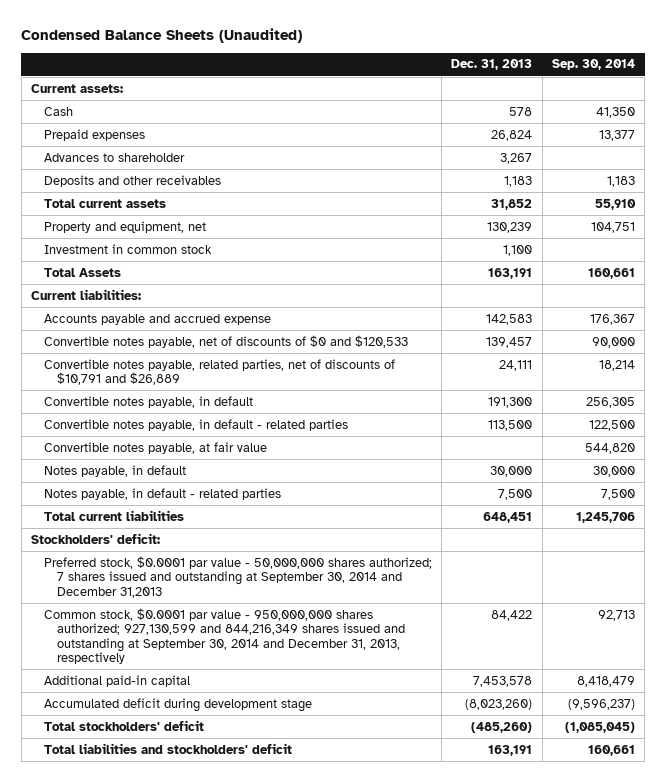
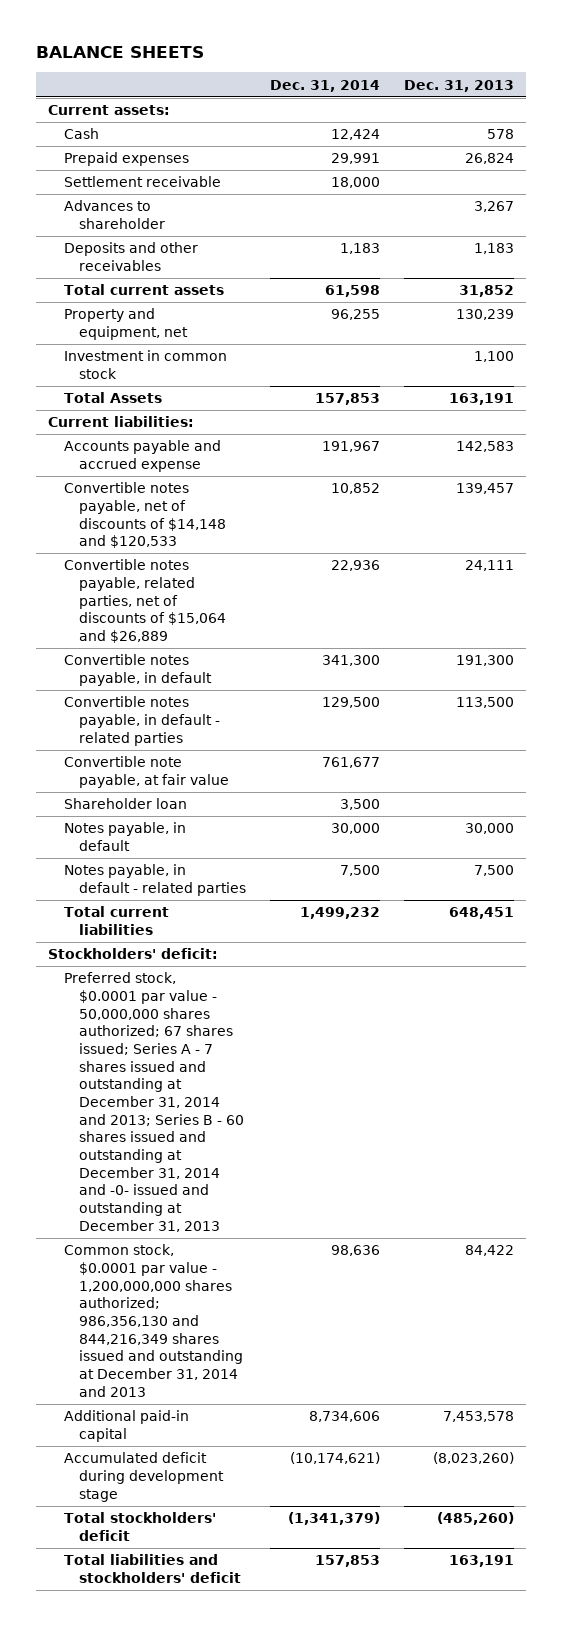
- Condensed Balance Sheets (Unaudited)
+ BALANCE SHEETS
- | Dec. 31, 2013 | Sep. 30, 2014
+ | Dec. 31, 2014 | Dec. 31, 2013
+ Settlement receivable | 18,000 |
- Convertible notes payable, net of discounts of $0 and $120,533 | 139,457 | 90,000
- Convertible notes payable, related parties, net of discounts of $10,791 and $26,889 | 24,111 | 18,214
+ Convertible notes payable, net of discounts of $14,148 and $120,533 | 10,852 | 139,457
+ Convertible notes payable, related parties, net of discounts of $15,064 and $26,889 | 22,936 | 24,111
- Convertible notes payable, at fair value | | 544,820
+ Convertible note payable, at fair value | 761,677 |
+ Shareholder loan | 3,500 |
- Preferred stock, $0.0001 par value - 50,000,000 shares authorized; 7 shares issued and outstanding at September 30, 2014 and December 31,2013
- Common stock, $0.0001 par value - 950,000,000 shares authorized; 927,130,599 and 844,216,349 shares issued and outstanding at September 30, 2014 and December 31, 2013, respectively | 84,422 | 92,713
+ Preferred stock, $0.0001 par value - 50,000,000 shares authorized; 67 shares issued; Series A - 7 shares issued and outstanding at December 31, 2014 and 2013; Series B - 60 shares issued and outstanding at December 31, 2014 and -0- issued and outstanding at December 31, 2013
+ Common stock, $0.0001 par value - 1,200,000,000 shares authorized; 986,356,130 and 844,216,349 shares issued and outstanding at December 31, 2014 and 2013 | 98,636 | 84,422

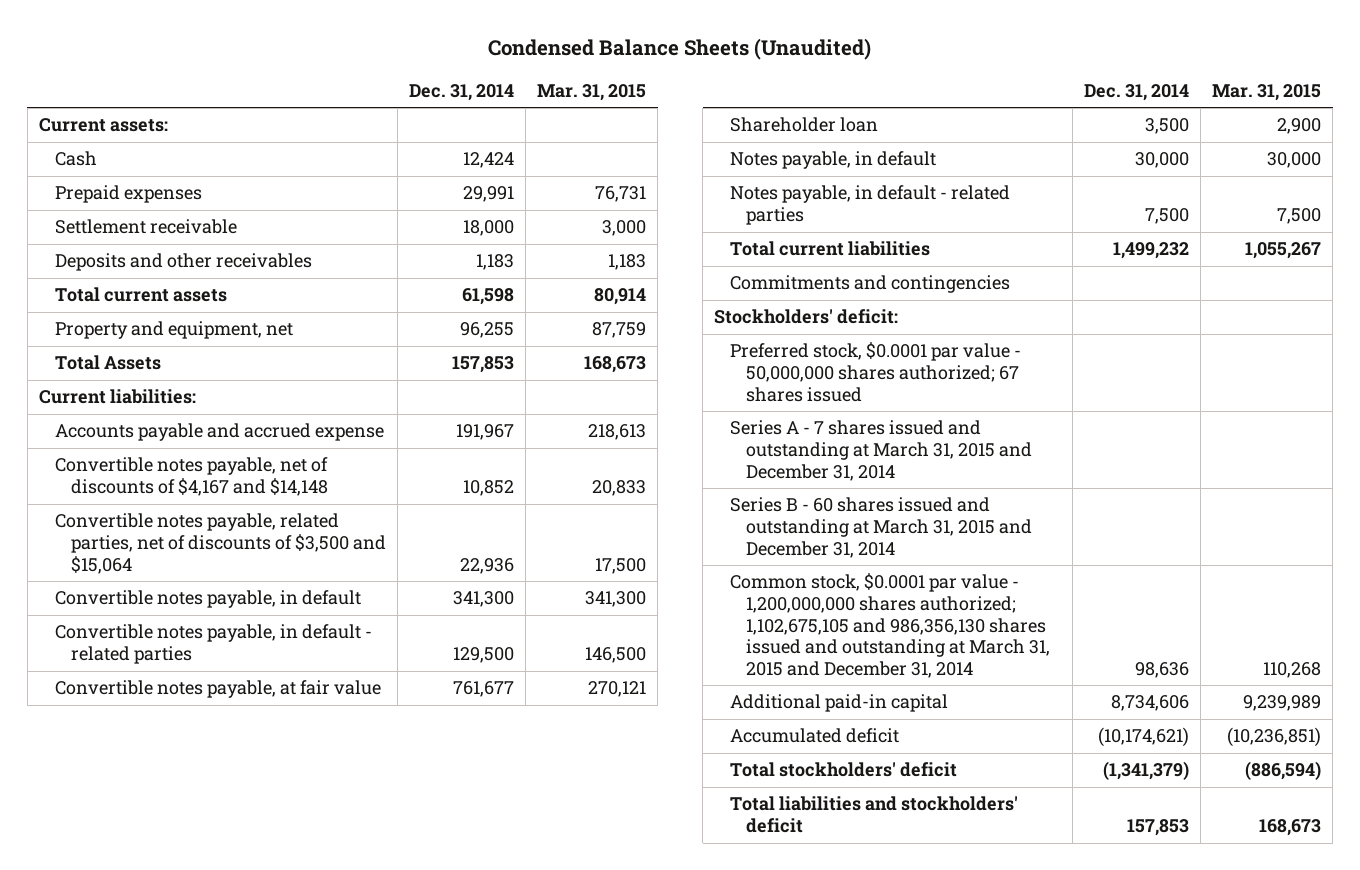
- BALANCE SHEETS
+ Condensed Balance Sheets (Unaudited)
- | Dec. 31, 2014 | Dec. 31, 2013
+ | Dec. 31, 2014 | Mar. 31, 2015
- Advances to shareholder | | 3,267
- Investment in common stock | | 1,100
- Convertible notes payable, net of discounts of $14,148 and $120,533 | 10,852 | 139,457
- Convertible notes payable, related parties, net of discounts of $15,064 and $26,889 | 22,936 | 24,111
+ Convertible notes payable, net of discounts of $4,167 and $14,148 | 10,852 | 20,833
+ Convertible notes payable, related parties, net of discounts of $3,500 and $15,064 | 22,936 | 17,500
- Convertible note payable, at fair value | 761,677 |
+ Convertible notes payable, at fair value | 761,677 | 270,121
+ Commitments and contingencies
- Preferred stock, $0.0001 par value - 50,000,000 shares authorized; 67 shares issued; Series A - 7 shares issued and outstanding at December 31, 2014 and 2013; Series B - 60 shares issued and outstanding at December 31, 2014 and -0- issued and outstanding at December 31, 2013
- Common stock, $0.0001 par value - 1,200,000,000 shares authorized; 986,356,130 and 844,216,349 shares issued and outstanding at December 31, 2014 and 2013 | 98,636 | 84,422
+ Preferred stock, $0.0001 par value - 50,000,000 shares authorized; 67 shares issued
+ Series A - 7 shares issued and outstanding at March 31, 2015 and December 31, 2014
+ Series B - 60 shares issued and outstanding at March 31, 2015 and December 31, 2014
+ Common stock, $0.0001 par value - 1,200,000,000 shares authorized; 1,102,675,105 and 986,356,130 shares issued and outstanding at March 31, 2015 and December 31, 2014 | 98,636 | 110,268
- Accumulated deficit during development stage | (10,174,621) | (8,023,260)
+ Accumulated deficit | (10,174,621) | (10,236,851)

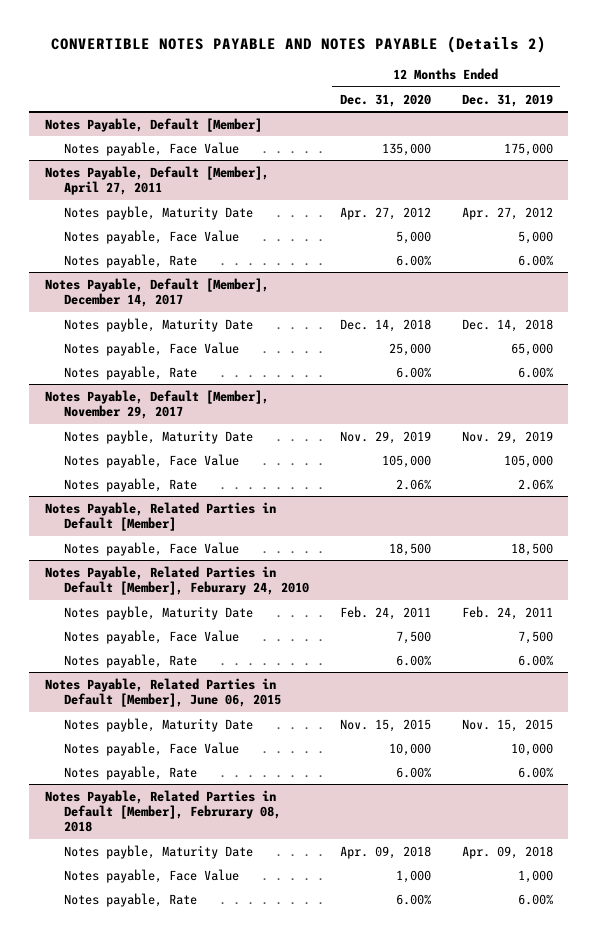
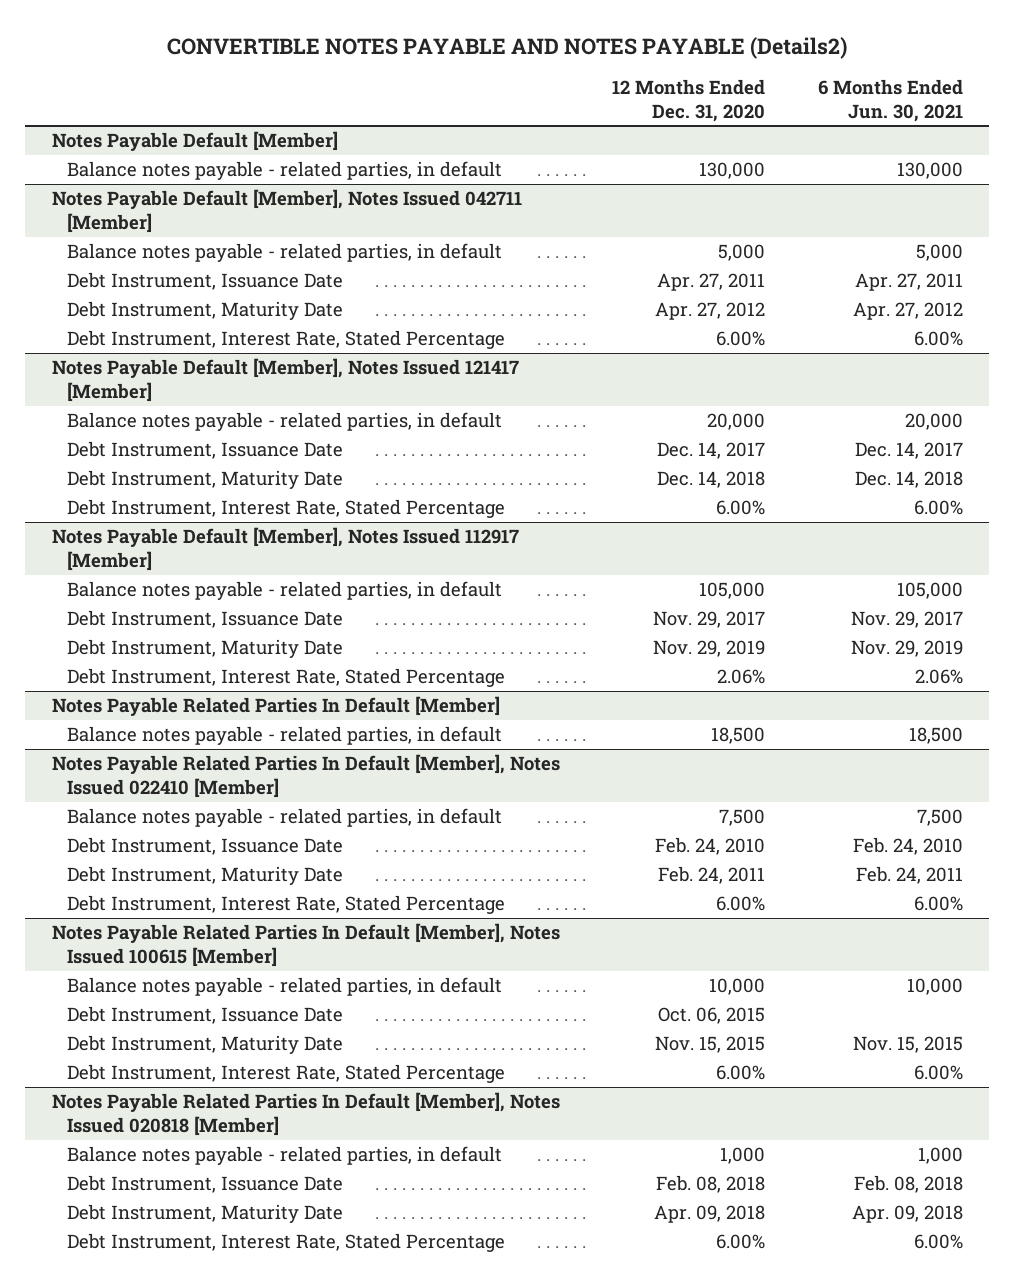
- CONVERTIBLE NOTES PAYABLE AND NOTES PAYABLE (Details 2)
+ CONVERTIBLE NOTES PAYABLE AND NOTES PAYABLE (Details2)
- | 12 Months Ended Dec. 31, 2020 | 12 Months Ended Dec. 31, 2019
+ | 12 Months Ended Dec. 31, 2020 | 6 Months Ended Jun. 30, 2021
- Notes Payable, Default [Member]
- Notes payable, Face Value | 135,000 | 175,000
- Notes Payable, Default [Member], April 27, 2011
- Notes payble, Maturity Date | Apr. 27, 2012 | Apr. 27, 2012
- Notes payable, Face Value | 5,000 | 5,000
- Notes payable, Rate | 6.00% | 6.00%
- Notes Payable, Default [Member], December 14, 2017
- Notes payble, Maturity Date | Dec. 14, 2018 | Dec. 14, 2018
- Notes payable, Face Value | 25,000 | 65,000
- Notes payable, Rate | 6.00% | 6.00%
- Notes Payable, Default [Member], November 29, 2017
- Notes payble, Maturity Date | Nov. 29, 2019 | Nov. 29, 2019
- Notes payable, Face Value | 105,000 | 105,000
- Notes payable, Rate | 2.06% | 2.06%
- Notes Payable, Related Parties in Default [Member]
- Notes payable, Face Value | 18,500 | 18,500
- Notes Payable, Related Parties in Default [Member], Feburary 24, 2010
- Notes payble, Maturity Date | Feb. 24, 2011 | Feb. 24, 2011
- Notes payable, Face Value | 7,500 | 7,500
- Notes payable, Rate | 6.00% | 6.00%
- Notes Payable, Related Parties in Default [Member], June 06, 2015
- Notes payble, Maturity Date | Nov. 15, 2015 | Nov. 15, 2015
- Notes payable, Face Value | 10,000 | 10,000
- Notes payable, Rate | 6.00% | 6.00%
- Notes Payable, Related Parties in Default [Member], Februrary 08, 2018
- Notes payble, Maturity Date | Apr. 09, 2018 | Apr. 09, 2018
- Notes payable, Face Value | 1,000 | 1,000
- Notes payable, Rate | 6.00% | 6.00%
+ Notes Payable Default [Member]
+ Balance notes payable - related parties, in default | 130,000 | 130,000
+ Notes Payable Default [Member], Notes Issued 042711 [Member]
+ Balance notes payable - related parties, in default | 5,000 | 5,000
+ Debt Instrument, Issuance Date | Apr. 27, 2011 | Apr. 27, 2011
+ Debt Instrument, Maturity Date | Apr. 27, 2012 | Apr. 27, 2012
+ Debt Instrument, Interest Rate, Stated Percentage | 6.00% | 6.00%
+ Notes Payable Default [Member], Notes Issued 121417 [Member]
+ Balance notes payable - related parties, in default | 20,000 | 20,000
+ Debt Instrument, Issuance Date | Dec. 14, 2017 | Dec. 14, 2017
+ Debt Instrument, Maturity Date | Dec. 14, 2018 | Dec. 14, 2018
+ Debt Instrument, Interest Rate, Stated Percentage | 6.00% | 6.00%
+ Notes Payable Default [Member], Notes Issued 112917 [Member]
+ Balance notes payable - related parties, in default | 105,000 | 105,000
+ Debt Instrument, Issuance Date | Nov. 29, 2017 | Nov. 29, 2017
+ Debt Instrument, Maturity Date | Nov. 29, 2019 | Nov. 29, 2019
+ Debt Instrument, Interest Rate, Stated Percentage | 2.06% | 2.06%
+ Notes Payable Related Parties In Default [Member]
+ Balance notes payable - related parties, in default | 18,500 | 18,500
+ Notes Payable Related Parties In Default [Member], Notes Issued 022410 [Member]
+ Balance notes payable - related parties, in default | 7,500 | 7,500
+ Debt Instrument, Issuance Date | Feb. 24, 2010 | Feb. 24, 2010
+ Debt Instrument, Maturity Date | Feb. 24, 2011 | Feb. 24, 2011
+ Debt Instrument, Interest Rate, Stated Percentage | 6.00% | 6.00%
+ Notes Payable Related Parties In Default [Member], Notes Issued 100615 [Member]
+ Balance notes payable - related parties, in default | 10,000 | 10,000
+ Debt Instrument, Issuance Date | Oct. 06, 2015 |
+ Debt Instrument, Maturity Date | Nov. 15, 2015 | Nov. 15, 2015
+ Debt Instrument, Interest Rate, Stated Percentage | 6.00% | 6.00%
+ Notes Payable Related Parties In Default [Member], Notes Issued 020818 [Member]
+ Balance notes payable - related parties, in default | 1,000 | 1,000
+ Debt Instrument, Issuance Date | Feb. 08, 2018 | Feb. 08, 2018
+ Debt Instrument, Maturity Date | Apr. 09, 2018 | Apr. 09, 2018
+ Debt Instrument, Interest Rate, Stated Percentage | 6.00% | 6.00%

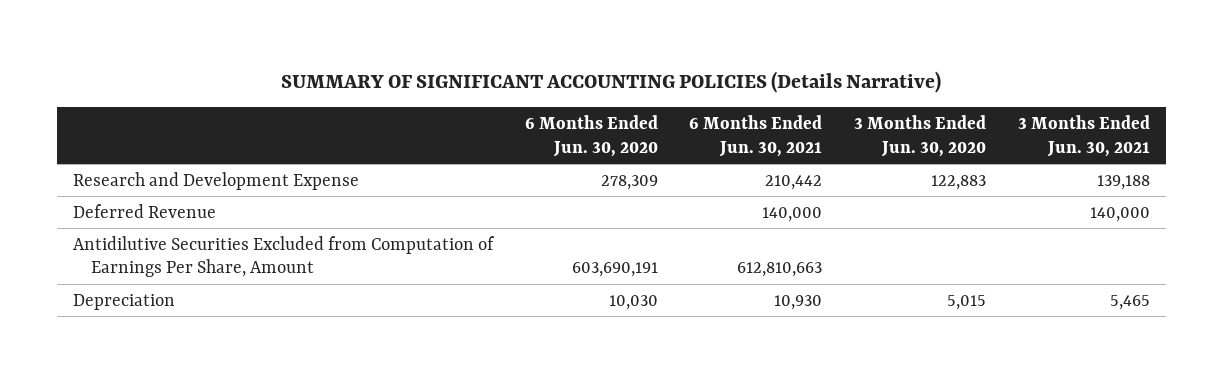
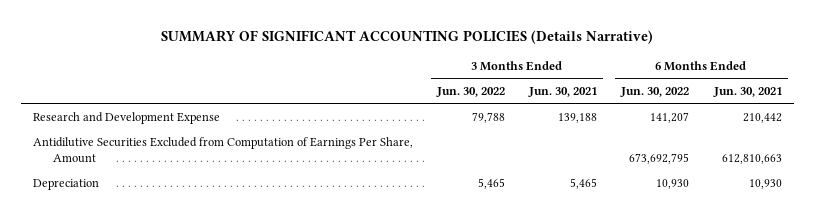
- | 6 Months Ended Jun. 30, 2020 | 6 Months Ended Jun. 30, 2021 | 3 Months Ended Jun. 30, 2020 | 3 Months Ended Jun. 30, 2021
+ | 3 Months Ended Jun. 30, 2022 | 3 Months Ended Jun. 30, 2021 | 6 Months Ended Jun. 30, 2022 | 6 Months Ended Jun. 30, 2021
- Deferred Revenue | | 140,000 | | 140,000

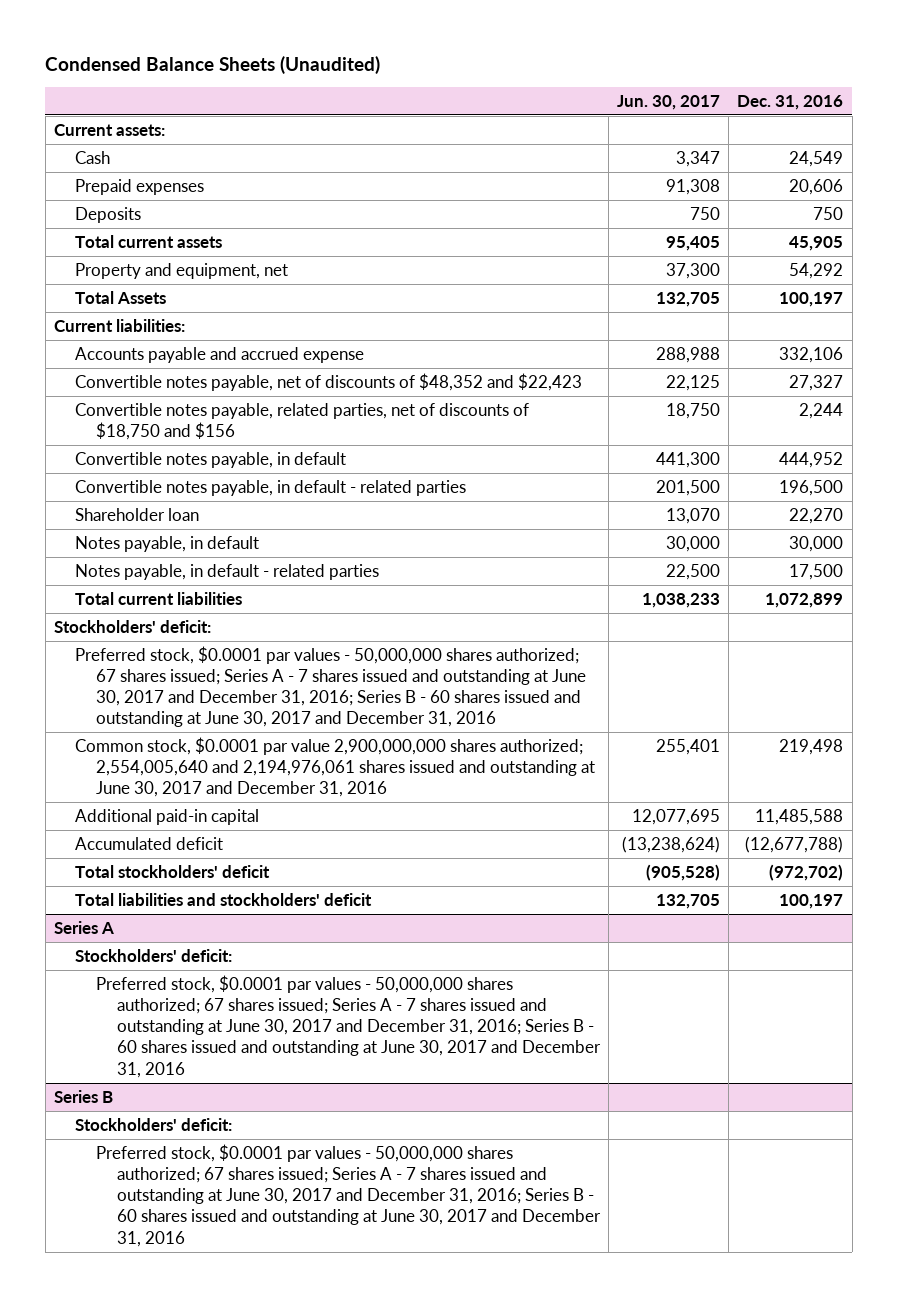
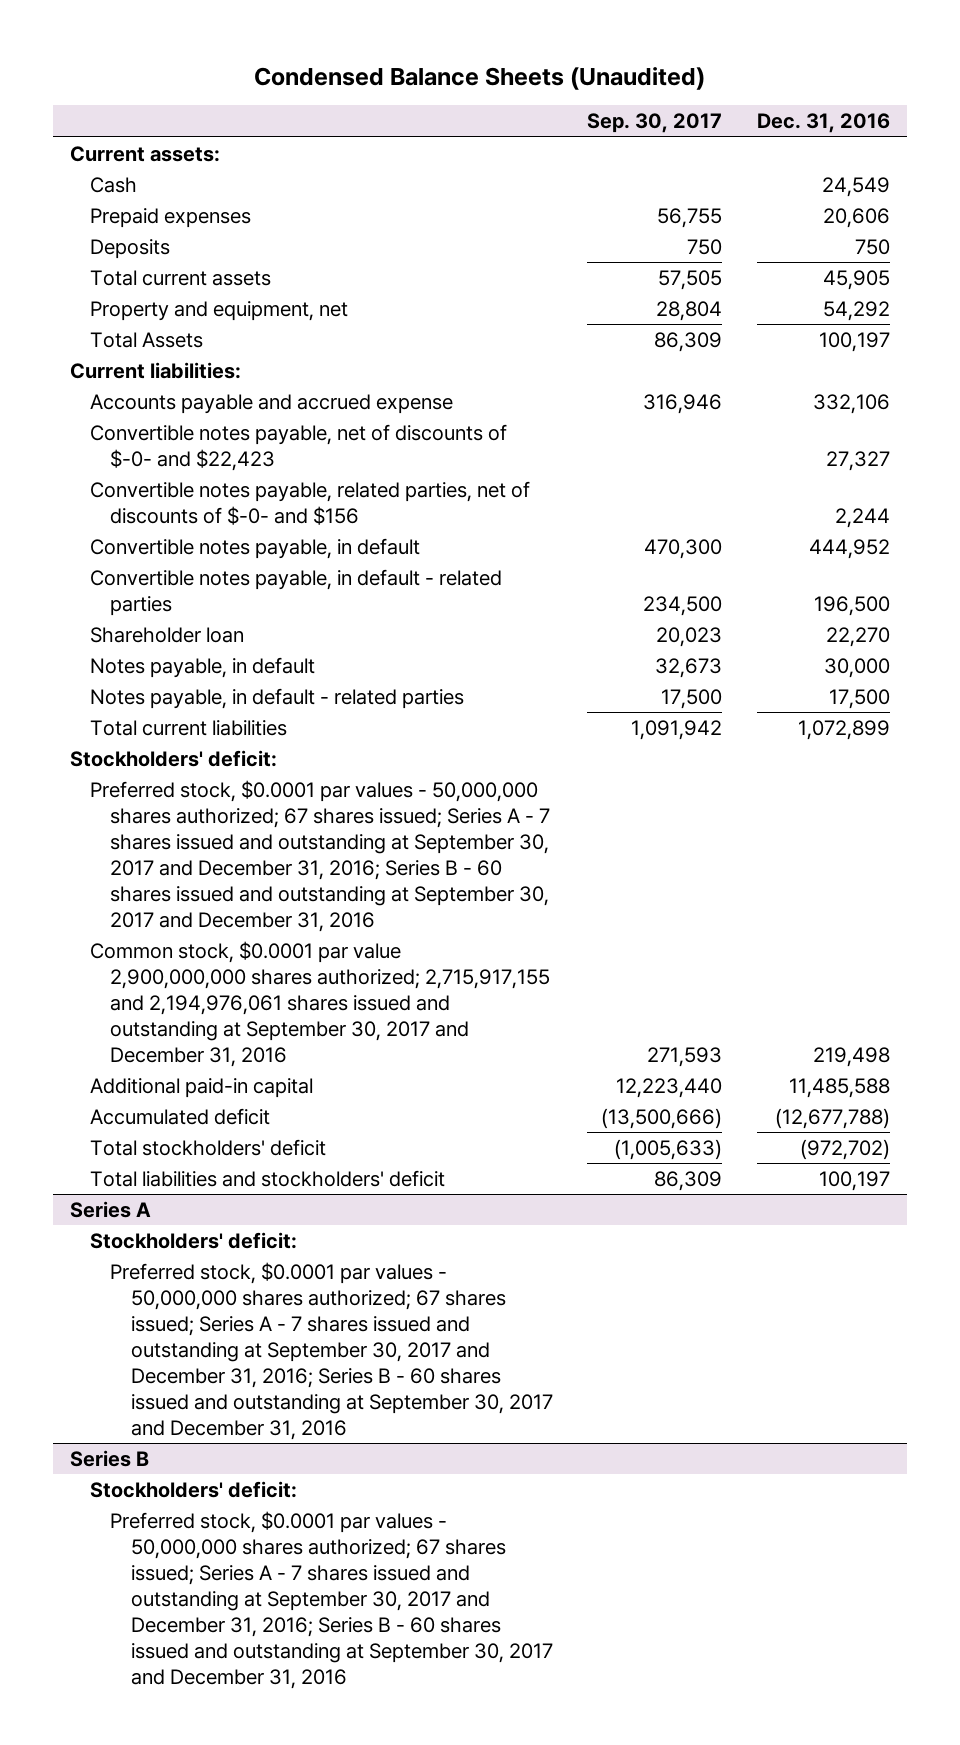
- | Jun. 30, 2017 | Dec. 31, 2016
+ | Sep. 30, 2017 | Dec. 31, 2016
- Convertible notes payable, net of discounts of $48,352 and $22,423 | 22,125 | 27,327
- Convertible notes payable, related parties, net of discounts of $18,750 and $156 | 18,750 | 2,244
+ Convertible notes payable, net of discounts of $-0- and $22,423 | | 27,327
+ Convertible notes payable, related parties, net of discounts of $-0- and $156 | | 2,244
- Preferred stock, $0.0001 par values - 50,000,000 shares authorized; 67 shares issued; Series A - 7 shares issued and outstanding at June 30, 2017 and December 31, 2016; Series B - 60 shares issued and outstanding at June 30, 2017 and December 31, 2016
- Common stock, $0.0001 par value 2,900,000,000 shares authorized; 2,554,005,640 and 2,194,976,061 shares issued and outstanding at June 30, 2017 and December 31, 2016 | 255,401 | 219,498
+ Preferred stock, $0.0001 par values - 50,000,000 shares authorized; 67 shares issued; Series A - 7 shares issued and outstanding at September 30, 2017 and December 31, 2016; Series B - 60 shares issued and outstanding at September 30, 2017 and December 31, 2016
+ Common stock, $0.0001 par value 2,900,000,000 shares authorized; 2,715,917,155 and 2,194,976,061 shares issued and outstanding at September 30, 2017 and December 31, 2016 | 271,593 | 219,498
@ Series A
- Preferred stock, $0.0001 par values - 50,000,000 shares authorized; 67 shares issued; Series A - 7 shares issued and outstanding at June 30, 2017 and December 31, 2016; Series B - 60 shares issued and outstanding at June 30, 2017 and December 31, 2016
+ Preferred stock, $0.0001 par values - 50,000,000 shares authorized; 67 shares issued; Series A - 7 shares issued and outstanding at September 30, 2017 and December 31, 2016; Series B - 60 shares issued and outstanding at September 30, 2017 and December 31, 2016
@ Series B
- Preferred stock, $0.0001 par values - 50,000,000 shares authorized; 67 shares issued; Series A - 7 shares issued and outstanding at June 30, 2017 and December 31, 2016; Series B - 60 shares issued and outstanding at June 30, 2017 and December 31, 2016
+ Preferred stock, $0.0001 par values - 50,000,000 shares authorized; 67 shares issued; Series A - 7 shares issued and outstanding at September 30, 2017 and December 31, 2016; Series B - 60 shares issued and outstanding at September 30, 2017 and December 31, 2016

